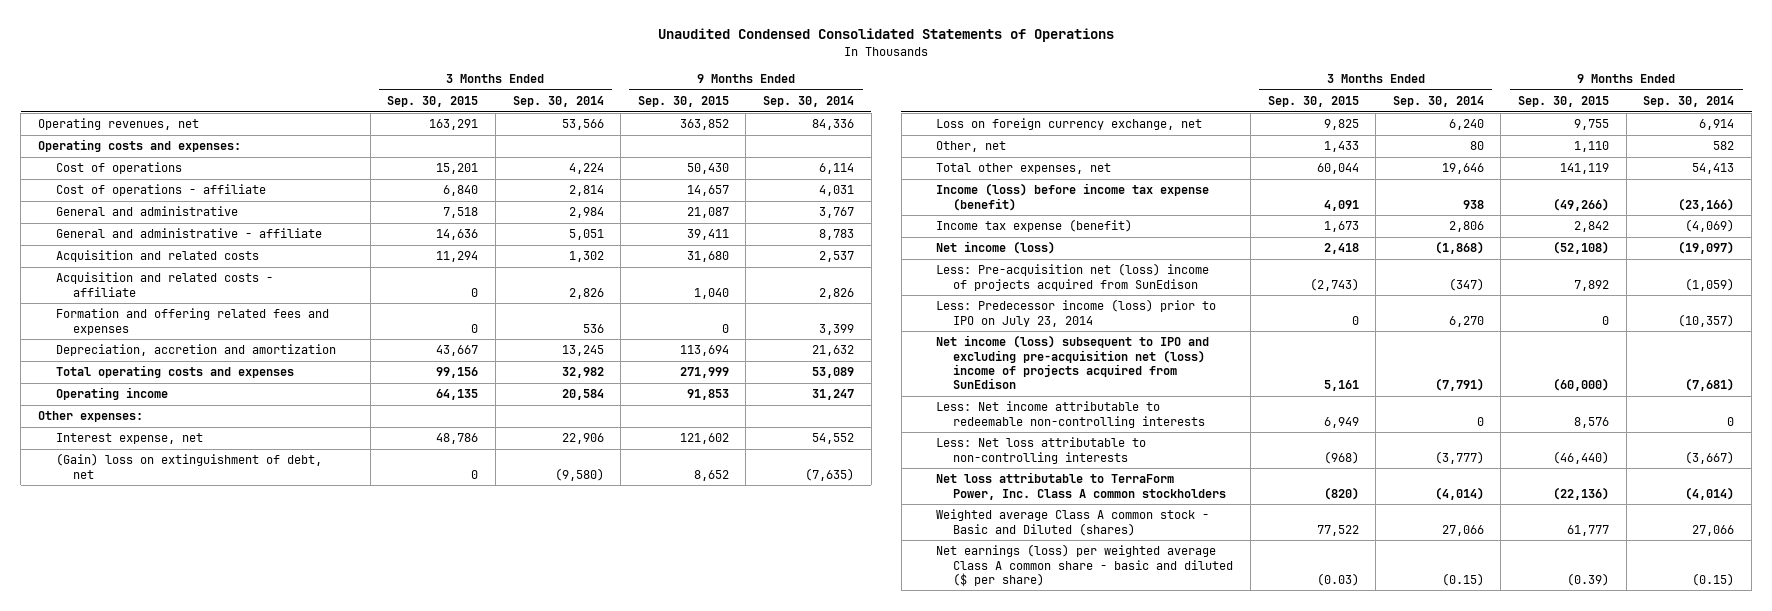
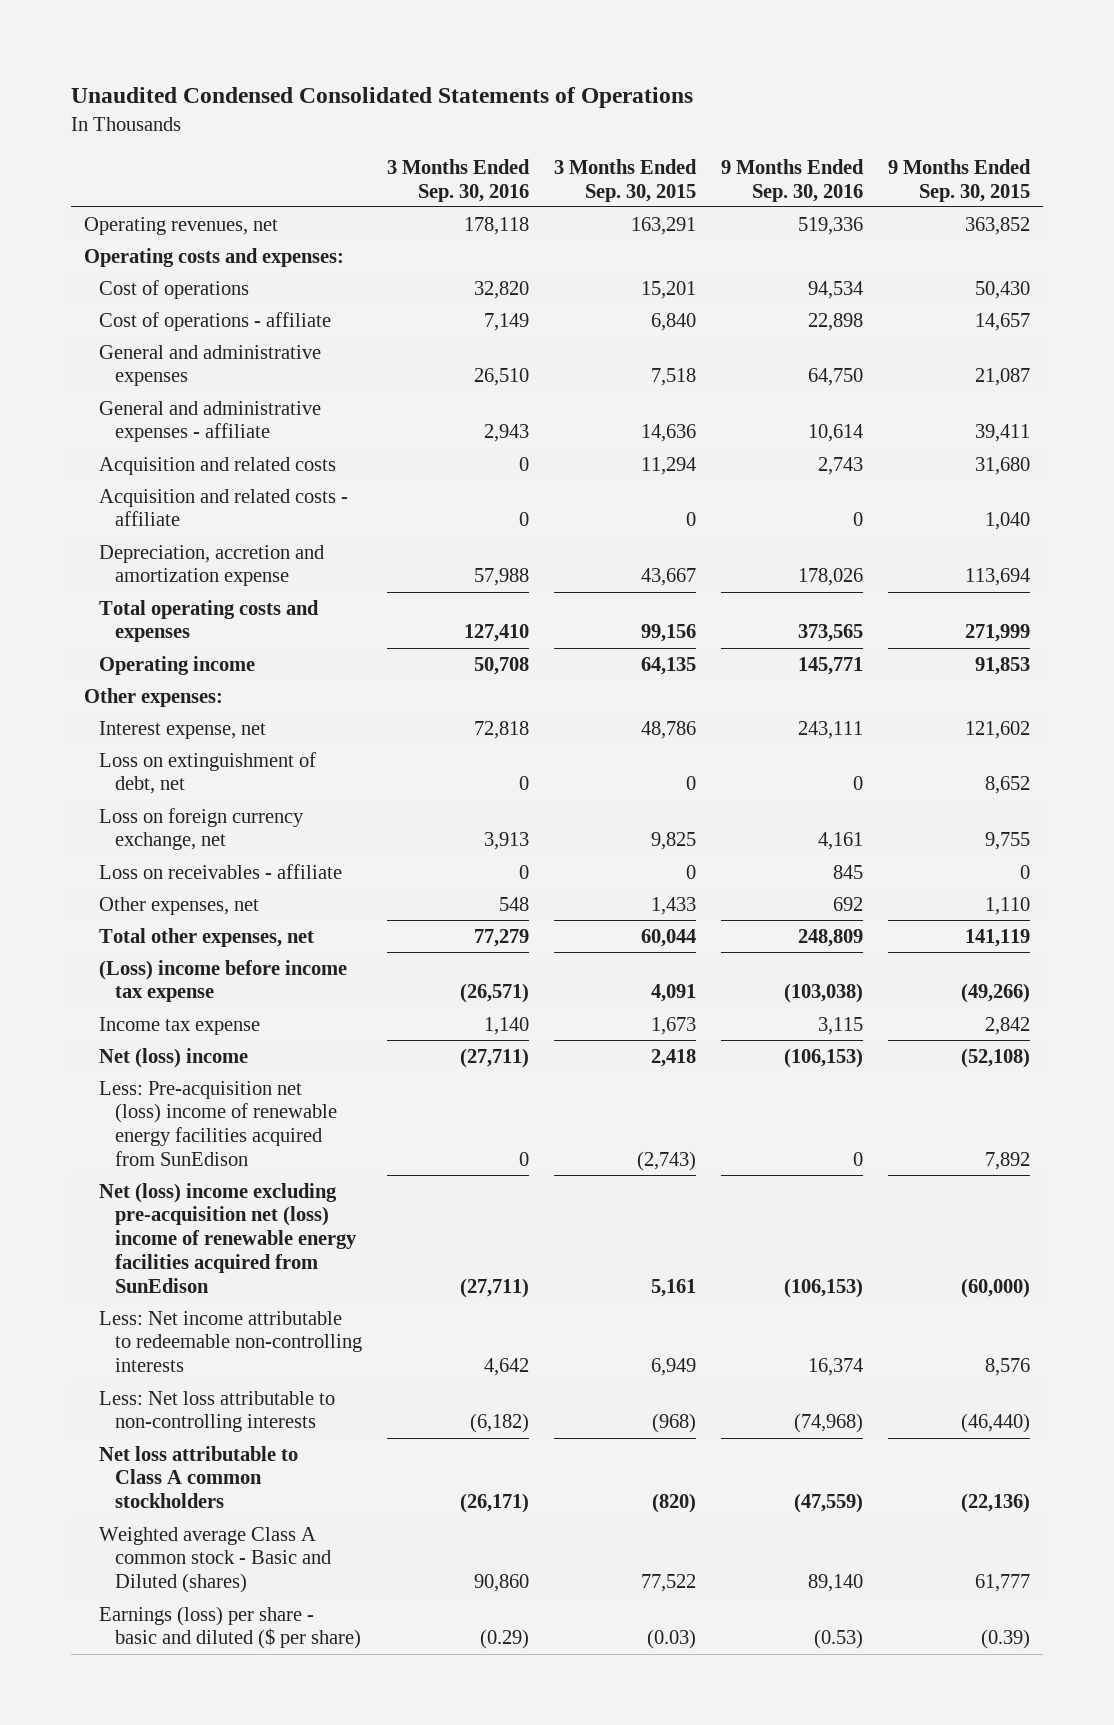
- | 3 Months Ended Sep. 30, 2015 | 3 Months Ended Sep. 30, 2014 | 9 Months Ended Sep. 30, 2015 | 9 Months Ended Sep. 30, 2014
+ | 3 Months Ended Sep. 30, 2016 | 3 Months Ended Sep. 30, 2015 | 9 Months Ended Sep. 30, 2016 | 9 Months Ended Sep. 30, 2015
- General and administrative | 7,518 | 2,984 | 21,087 | 3,767
- General and administrative - affiliate | 14,636 | 5,051 | 39,411 | 8,783
+ General and administrative expenses | 26,510 | 7,518 | 64,750 | 21,087
+ General and administrative expenses - affiliate | 2,943 | 14,636 | 10,614 | 39,411
- Formation and offering related fees and expenses | 0 | 536 | 0 | 3,399
- Depreciation, accretion and amortization | 43,667 | 13,245 | 113,694 | 21,632
+ Depreciation, accretion and amortization expense | 57,988 | 43,667 | 178,026 | 113,694
- (Gain) loss on extinguishment of debt, net | 0 | (9,580) | 8,652 | (7,635)
+ Loss on extinguishment of debt, net | 0 | 0 | 0 | 8,652
- Other, net | 1,433 | 80 | 1,110 | 582
+ Loss on receivables - affiliate | 0 | 0 | 845 | 0
+ Other expenses, net | 548 | 1,433 | 692 | 1,110
- Income (loss) before income tax expense (benefit) | 4,091 | 938 | (49,266) | (23,166)
- Income tax expense (benefit) | 1,673 | 2,806 | 2,842 | (4,069)
- Net income (loss) | 2,418 | (1,868) | (52,108) | (19,097)
- Less: Pre-acquisition net (loss) income of projects acquired from SunEdison | (2,743) | (347) | 7,892 | (1,059)
- Less: Predecessor income (loss) prior to IPO on July 23, 2014 | 0 | 6,270 | 0 | (10,357)
- Net income (loss) subsequent to IPO and excluding pre-acquisition net (loss) income of projects acquired from SunEdison | 5,161 | (7,791) | (60,000) | (7,681)
+ (Loss) income before income tax expense | (26,571) | 4,091 | (103,038) | (49,266)
+ Income tax expense | 1,140 | 1,673 | 3,115 | 2,842
+ Net (loss) income | (27,711) | 2,418 | (106,153) | (52,108)
+ Less: Pre-acquisition net (loss) income of renewable energy facilities acquired from SunEdison | 0 | (2,743) | 0 | 7,892
+ Net (loss) income excluding pre-acquisition net (loss) income of renewable energy facilities acquired from SunEdison | (27,711) | 5,161 | (106,153) | (60,000)
- Net loss attributable to TerraForm Power, Inc. Class A common stockholders | (820) | (4,014) | (22,136) | (4,014)
+ Net loss attributable to Class A common stockholders | (26,171) | (820) | (47,559) | (22,136)
- Net earnings (loss) per weighted average Class A common share - basic and diluted ($ per share) | (0.03) | (0.15) | (0.39) | (0.15)
+ Earnings (loss) per share - basic and diluted ($ per share) | (0.29) | (0.03) | (0.53) | (0.39)

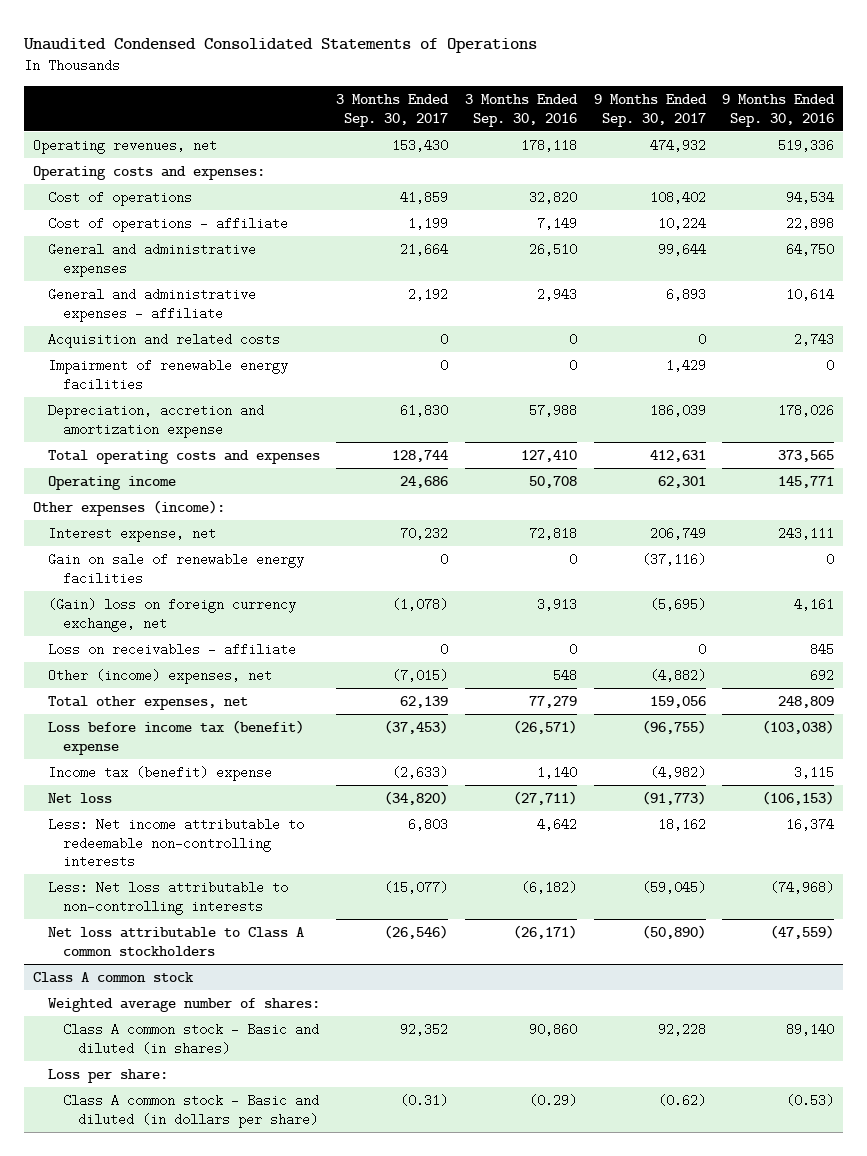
- | 3 Months Ended Sep. 30, 2016 | 3 Months Ended Sep. 30, 2015 | 9 Months Ended Sep. 30, 2016 | 9 Months Ended Sep. 30, 2015
+ | 3 Months Ended Sep. 30, 2017 | 3 Months Ended Sep. 30, 2016 | 9 Months Ended Sep. 30, 2017 | 9 Months Ended Sep. 30, 2016
- Acquisition and related costs - affiliate | 0 | 0 | 0 | 1,040
+ Impairment of renewable energy facilities | 0 | 0 | 1,429 | 0
- Other expenses:
+ Other expenses (income):
- Loss on extinguishment of debt, net | 0 | 0 | 0 | 8,652
- Loss on foreign currency exchange, net | 3,913 | 9,825 | 4,161 | 9,755
+ Gain on sale of renewable energy facilities | 0 | 0 | (37,116) | 0
+ (Gain) loss on foreign currency exchange, net | (1,078) | 3,913 | (5,695) | 4,161
- Other expenses, net | 548 | 1,433 | 692 | 1,110
+ Other (income) expenses, net | (7,015) | 548 | (4,882) | 692
- (Loss) income before income tax expense | (26,571) | 4,091 | (103,038) | (49,266)
- Income tax expense | 1,140 | 1,673 | 3,115 | 2,842
- Net (loss) income | (27,711) | 2,418 | (106,153) | (52,108)
- Less: Pre-acquisition net (loss) income of renewable energy facilities acquired from SunEdison | 0 | (2,743) | 0 | 7,892
- Net (loss) income excluding pre-acquisition net (loss) income of renewable energy facilities acquired from SunEdison | (27,711) | 5,161 | (106,153) | (60,000)
+ Loss before income tax (benefit) expense | (37,453) | (26,571) | (96,755) | (103,038)
+ Income tax (benefit) expense | (2,633) | 1,140 | (4,982) | 3,115
+ Net loss | (34,820) | (27,711) | (91,773) | (106,153)
- Weighted average Class A common stock - Basic and Diluted (shares) | 90,860 | 77,522 | 89,140 | 61,777
- Earnings (loss) per share - basic and diluted ($ per share) | (0.29) | (0.03) | (0.53) | (0.39)
+ Class A common stock
+ Weighted average number of shares:
+ Class A common stock - Basic and diluted (in shares) | 92,352 | 90,860 | 92,228 | 89,140
+ Loss per share:
+ Class A common stock - Basic and diluted (in dollars per share) | (0.31) | (0.29) | (0.62) | (0.53)

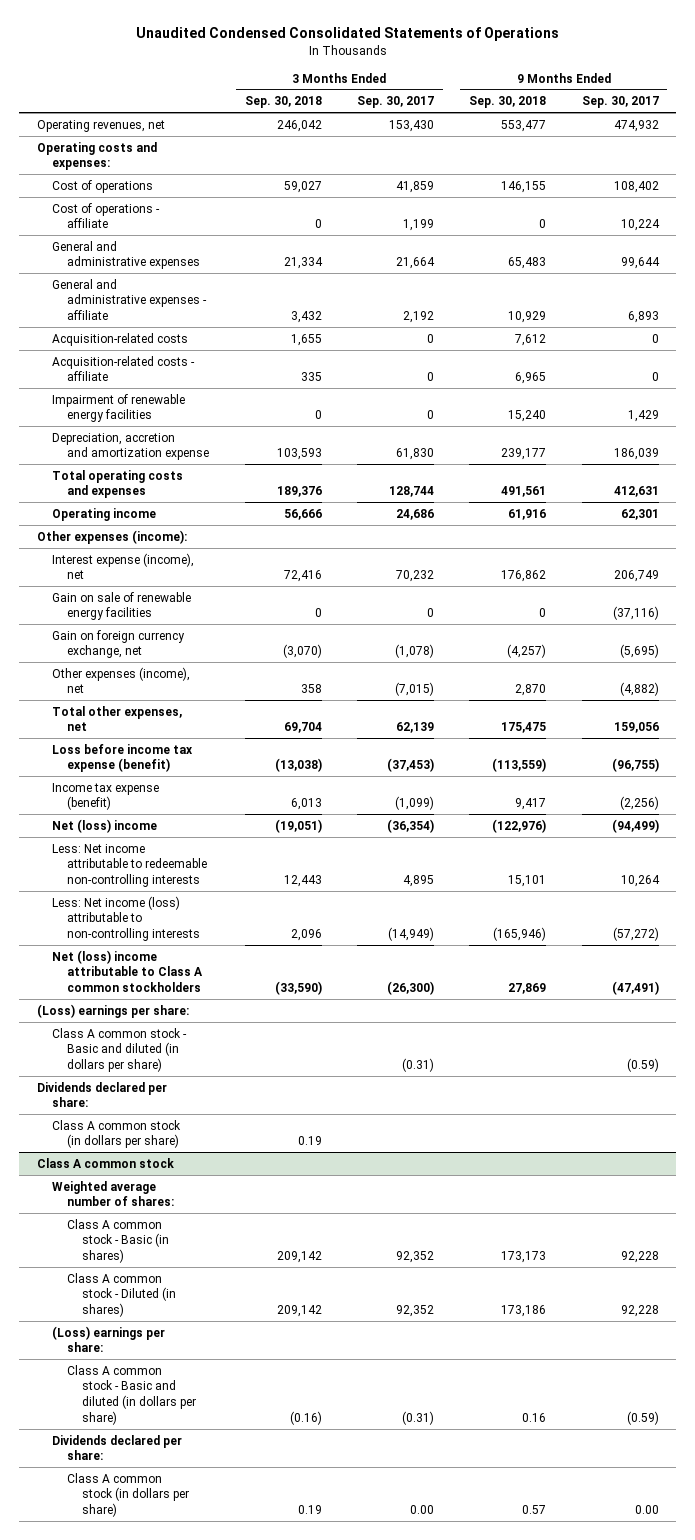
- | 3 Months Ended Sep. 30, 2017 | 3 Months Ended Sep. 30, 2016 | 9 Months Ended Sep. 30, 2017 | 9 Months Ended Sep. 30, 2016
+ | 3 Months Ended Sep. 30, 2018 | 3 Months Ended Sep. 30, 2017 | 9 Months Ended Sep. 30, 2018 | 9 Months Ended Sep. 30, 2017
- Acquisition and related costs | 0 | 0 | 0 | 2,743
+ Acquisition-related costs | 1,655 | 0 | 7,612 | 0
+ Acquisition-related costs - affiliate | 335 | 0 | 6,965 | 0
- Interest expense, net | 70,232 | 72,818 | 206,749 | 243,111
+ Interest expense (income), net | 72,416 | 70,232 | 176,862 | 206,749
- (Gain) loss on foreign currency exchange, net | (1,078) | 3,913 | (5,695) | 4,161
- Loss on receivables - affiliate | 0 | 0 | 0 | 845
- Other (income) expenses, net | (7,015) | 548 | (4,882) | 692
+ Gain on foreign currency exchange, net | (3,070) | (1,078) | (4,257) | (5,695)
+ Other expenses (income), net | 358 | (7,015) | 2,870 | (4,882)
- Loss before income tax (benefit) expense | (37,453) | (26,571) | (96,755) | (103,038)
- Income tax (benefit) expense | (2,633) | 1,140 | (4,982) | 3,115
- Net loss | (34,820) | (27,711) | (91,773) | (106,153)
- Less: Net income attributable to redeemable non-controlling interests | 6,803 | 4,642 | 18,162 | 16,374
- Less: Net loss attributable to non-controlling interests | (15,077) | (6,182) | (59,045) | (74,968)
- Net loss attributable to Class A common stockholders | (26,546) | (26,171) | (50,890) | (47,559)
+ Loss before income tax expense (benefit) | (13,038) | (37,453) | (113,559) | (96,755)
+ Income tax expense (benefit) | 6,013 | (1,099) | 9,417 | (2,256)
+ Net (loss) income | (19,051) | (36,354) | (122,976) | (94,499)
+ Less: Net income attributable to redeemable non-controlling interests | 12,443 | 4,895 | 15,101 | 10,264
+ Less: Net income (loss) attributable to non-controlling interests | 2,096 | (14,949) | (165,946) | (57,272)
+ Net (loss) income attributable to Class A common stockholders | (33,590) | (26,300) | 27,869 | (47,491)
+ (Loss) earnings per share:
+ Class A common stock - Basic and diluted (in dollars per share) | | (0.31) | | (0.59)
+ Dividends declared per share:
+ Class A common stock (in dollars per share) | 0.19 | | |
@ Class A common stock
- Class A common stock - Basic and diluted (in shares) | 92,352 | 90,860 | 92,228 | 89,140
- Loss per share:
- Class A common stock - Basic and diluted (in dollars per share) | (0.31) | (0.29) | (0.62) | (0.53)
+ Class A common stock - Basic (in shares) | 209,142 | 92,352 | 173,173 | 92,228
+ Class A common stock - Diluted (in shares) | 209,142 | 92,352 | 173,186 | 92,228
+ (Loss) earnings per share:
+ Class A common stock - Basic and diluted (in dollars per share) | (0.16) | (0.31) | 0.16 | (0.59)
+ Dividends declared per share:
+ Class A common stock (in dollars per share) | 0.19 | 0.00 | 0.57 | 0.00

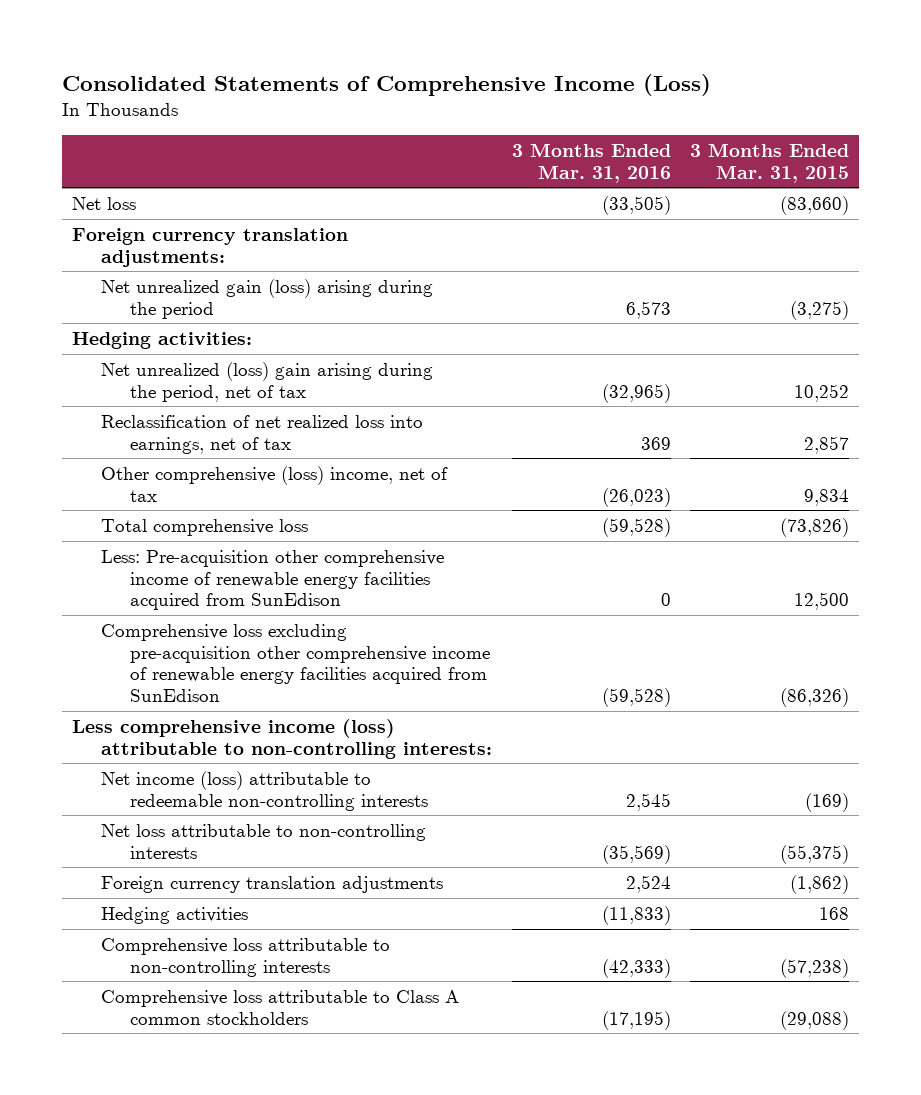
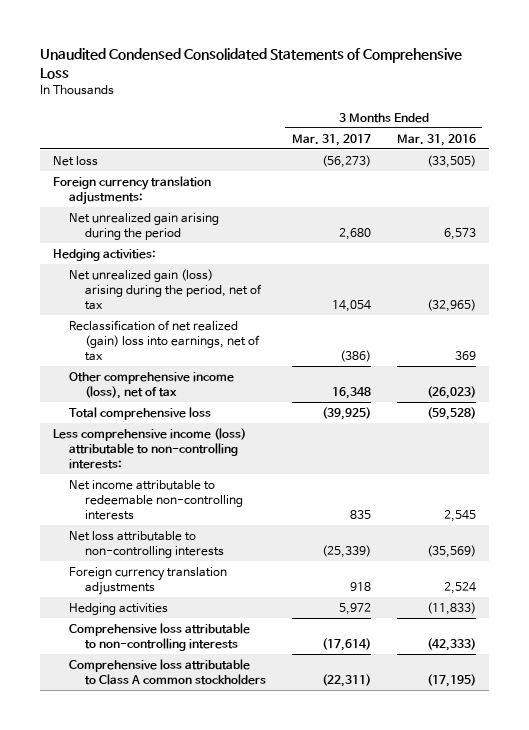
- Consolidated Statements of Comprehensive Income (Loss)
+ Unaudited Condensed Consolidated Statements of Comprehensive Loss
- | 3 Months Ended Mar. 31, 2016 | 3 Months Ended Mar. 31, 2015
+ | 3 Months Ended Mar. 31, 2017 | 3 Months Ended Mar. 31, 2016
- Net unrealized gain (loss) arising during the period | 6,573 | (3,275)
+ Net unrealized gain arising during the period | 2,680 | 6,573
- Net unrealized (loss) gain arising during the period, net of tax | (32,965) | 10,252
- Reclassification of net realized loss into earnings, net of tax | 369 | 2,857
- Other comprehensive (loss) income, net of tax | (26,023) | 9,834
+ Net unrealized gain (loss) arising during the period, net of tax | 14,054 | (32,965)
+ Reclassification of net realized (gain) loss into earnings, net of tax | (386) | 369
+ Other comprehensive income (loss), net of tax | 16,348 | (26,023)
- Less: Pre-acquisition other comprehensive income of renewable energy facilities acquired from SunEdison | 0 | 12,500
- Comprehensive loss excluding pre-acquisition other comprehensive income of renewable energy facilities acquired from SunEdison | (59,528) | (86,326)
- Net income (loss) attributable to redeemable non-controlling interests | 2,545 | (169)
+ Net income attributable to redeemable non-controlling interests | 835 | 2,545

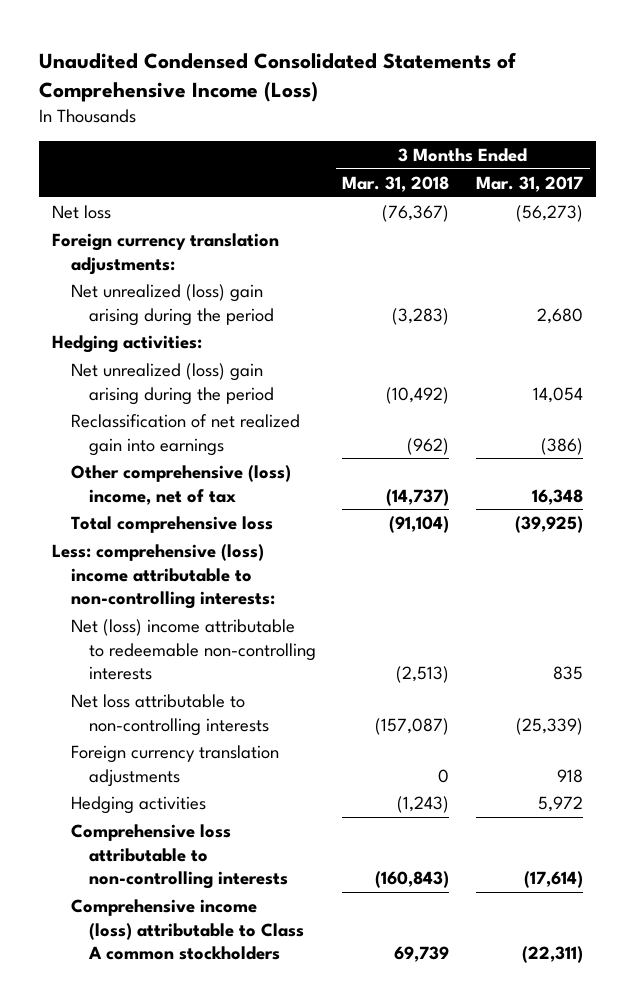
- Unaudited Condensed Consolidated Statements of Comprehensive Loss
+ Unaudited Condensed Consolidated Statements of Comprehensive Income (Loss)
- | 3 Months Ended Mar. 31, 2017 | 3 Months Ended Mar. 31, 2016
+ | 3 Months Ended Mar. 31, 2018 | 3 Months Ended Mar. 31, 2017
- Net unrealized gain arising during the period | 2,680 | 6,573
+ Net unrealized (loss) gain arising during the period | (3,283) | 2,680
- Net unrealized gain (loss) arising during the period, net of tax | 14,054 | (32,965)
- Reclassification of net realized (gain) loss into earnings, net of tax | (386) | 369
- Other comprehensive income (loss), net of tax | 16,348 | (26,023)
+ Net unrealized (loss) gain arising during the period | (10,492) | 14,054
+ Reclassification of net realized gain into earnings | (962) | (386)
+ Other comprehensive (loss) income, net of tax | (14,737) | 16,348
- Less comprehensive income (loss) attributable to non-controlling interests:
- Net income attributable to redeemable non-controlling interests | 835 | 2,545
+ Less: comprehensive (loss) income attributable to non-controlling interests:
+ Net (loss) income attributable to redeemable non-controlling interests | (2,513) | 835
- Comprehensive loss attributable to Class A common stockholders | (22,311) | (17,195)
+ Comprehensive income (loss) attributable to Class A common stockholders | 69,739 | (22,311)

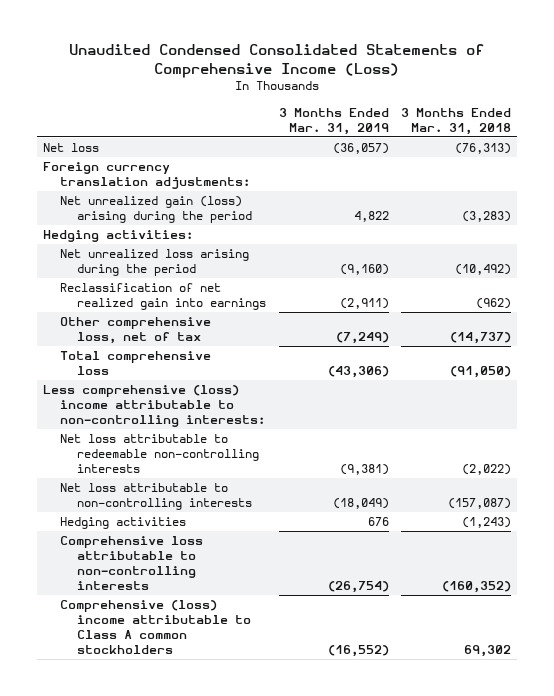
- | 3 Months Ended Mar. 31, 2018 | 3 Months Ended Mar. 31, 2017
+ | 3 Months Ended Mar. 31, 2019 | 3 Months Ended Mar. 31, 2018
- Net loss | (76,367) | (56,273)
+ Net loss | (36,057) | (76,313)
- Net unrealized (loss) gain arising during the period | (3,283) | 2,680
+ Net unrealized gain (loss) arising during the period | 4,822 | (3,283)
- Net unrealized (loss) gain arising during the period | (10,492) | 14,054
+ Net unrealized loss arising during the period | (9,160) | (10,492)
- Other comprehensive (loss) income, net of tax | (14,737) | 16,348
- Total comprehensive loss | (91,104) | (39,925)
- Less: comprehensive (loss) income attributable to non-controlling interests:
- Net (loss) income attributable to redeemable non-controlling interests | (2,513) | 835
+ Other comprehensive loss, net of tax | (7,249) | (14,737)
+ Total comprehensive loss | (43,306) | (91,050)
+ Less comprehensive (loss) income attributable to non-controlling interests:
+ Net loss attributable to redeemable non-controlling interests | (9,381) | (2,022)
- Foreign currency translation adjustments | 0 | 918
- Comprehensive loss attributable to non-controlling interests | (160,843) | (17,614)
- Comprehensive income (loss) attributable to Class A common stockholders | 69,739 | (22,311)
+ Comprehensive loss attributable to non-controlling interests | (26,754) | (160,352)
+ Comprehensive (loss) income attributable to Class A common stockholders | (16,552) | 69,302

